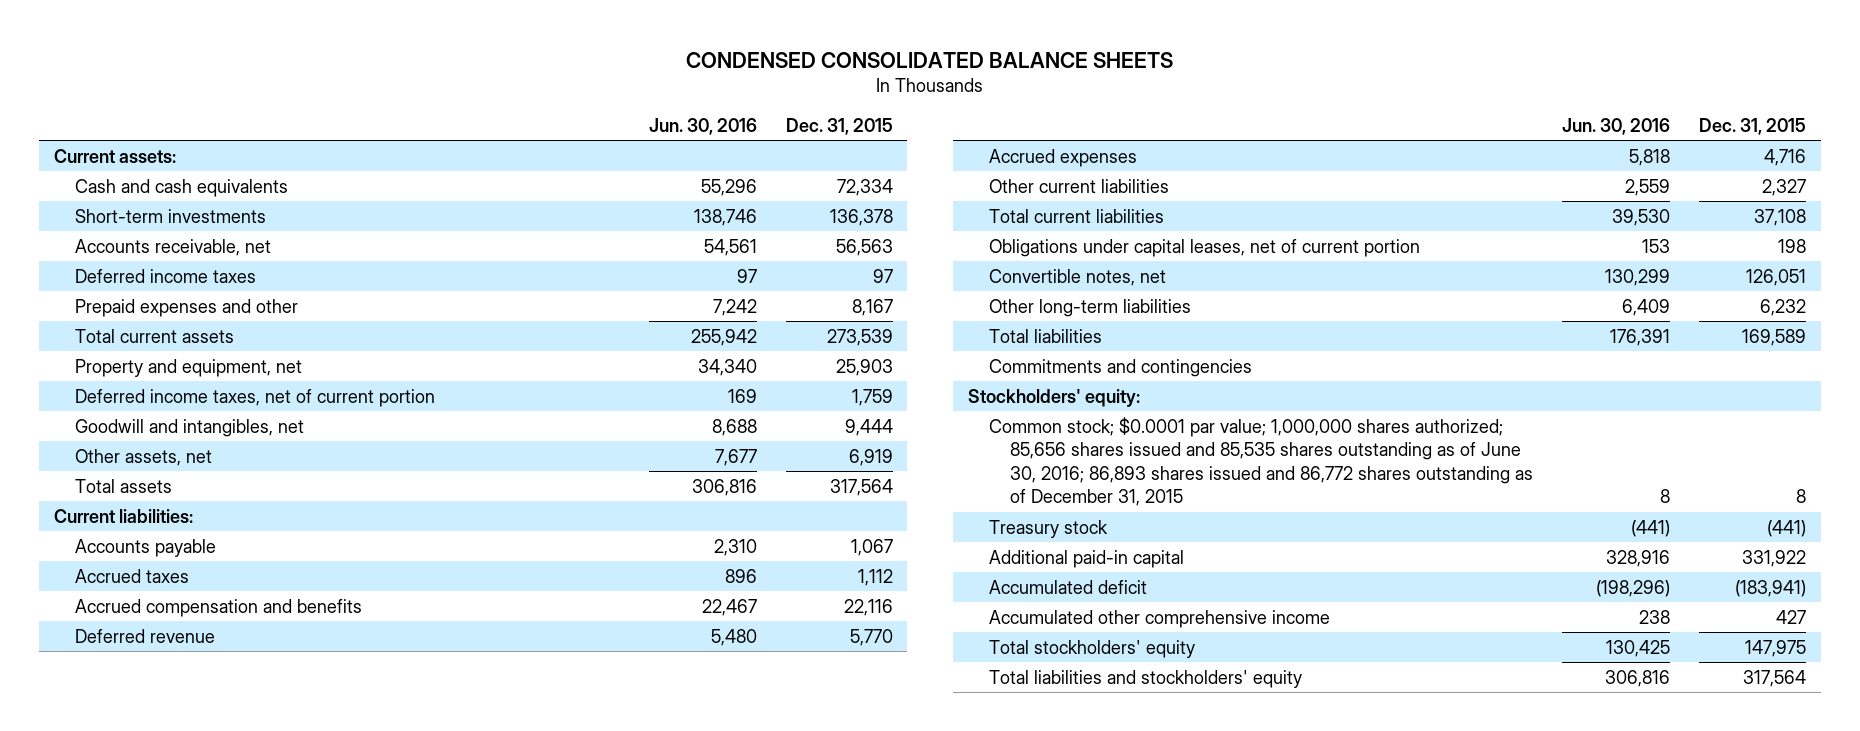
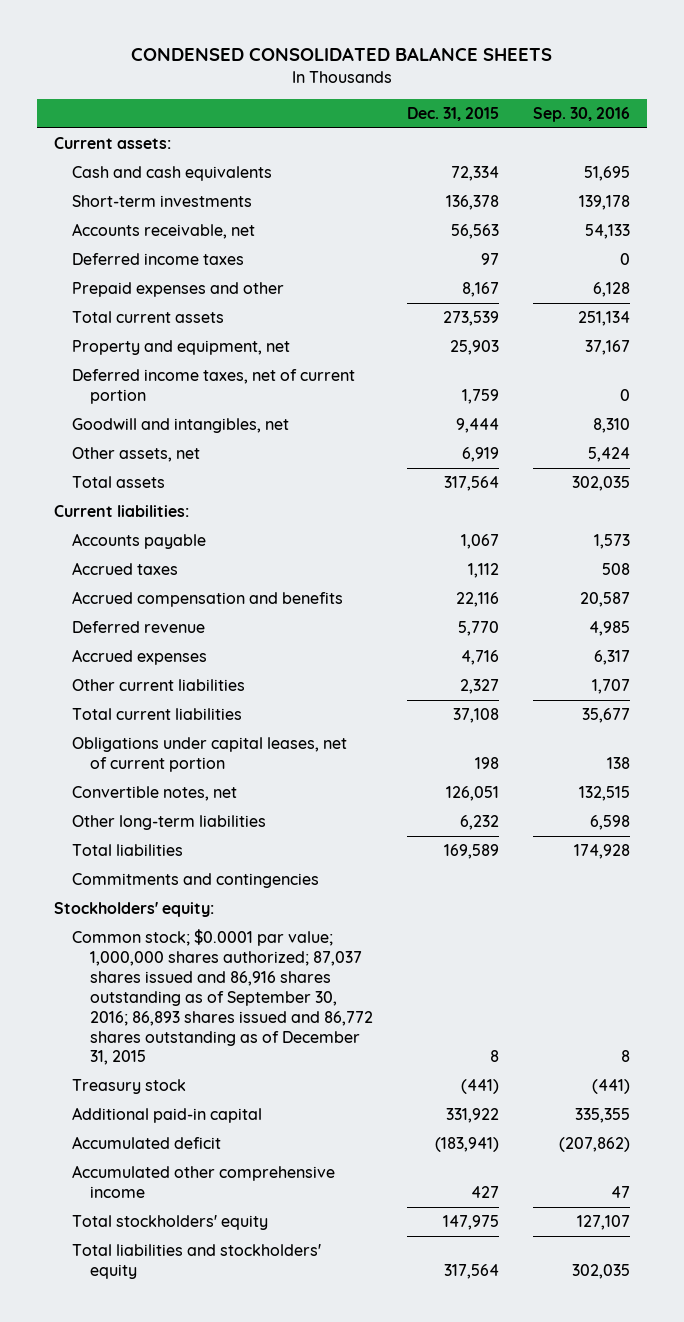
- | Jun. 30, 2016 | Dec. 31, 2015
+ | Dec. 31, 2015 | Sep. 30, 2016
- Common stock; $0.0001 par value; 1,000,000 shares authorized; 85,656 shares issued and 85,535 shares outstanding as of June 30, 2016; 86,893 shares issued and 86,772 shares outstanding as of December 31, 2015 | 8 | 8
+ Common stock; $0.0001 par value; 1,000,000 shares authorized; 87,037 shares issued and 86,916 shares outstanding as of September 30, 2016; 86,893 shares issued and 86,772 shares outstanding as of December 31, 2015 | 8 | 8

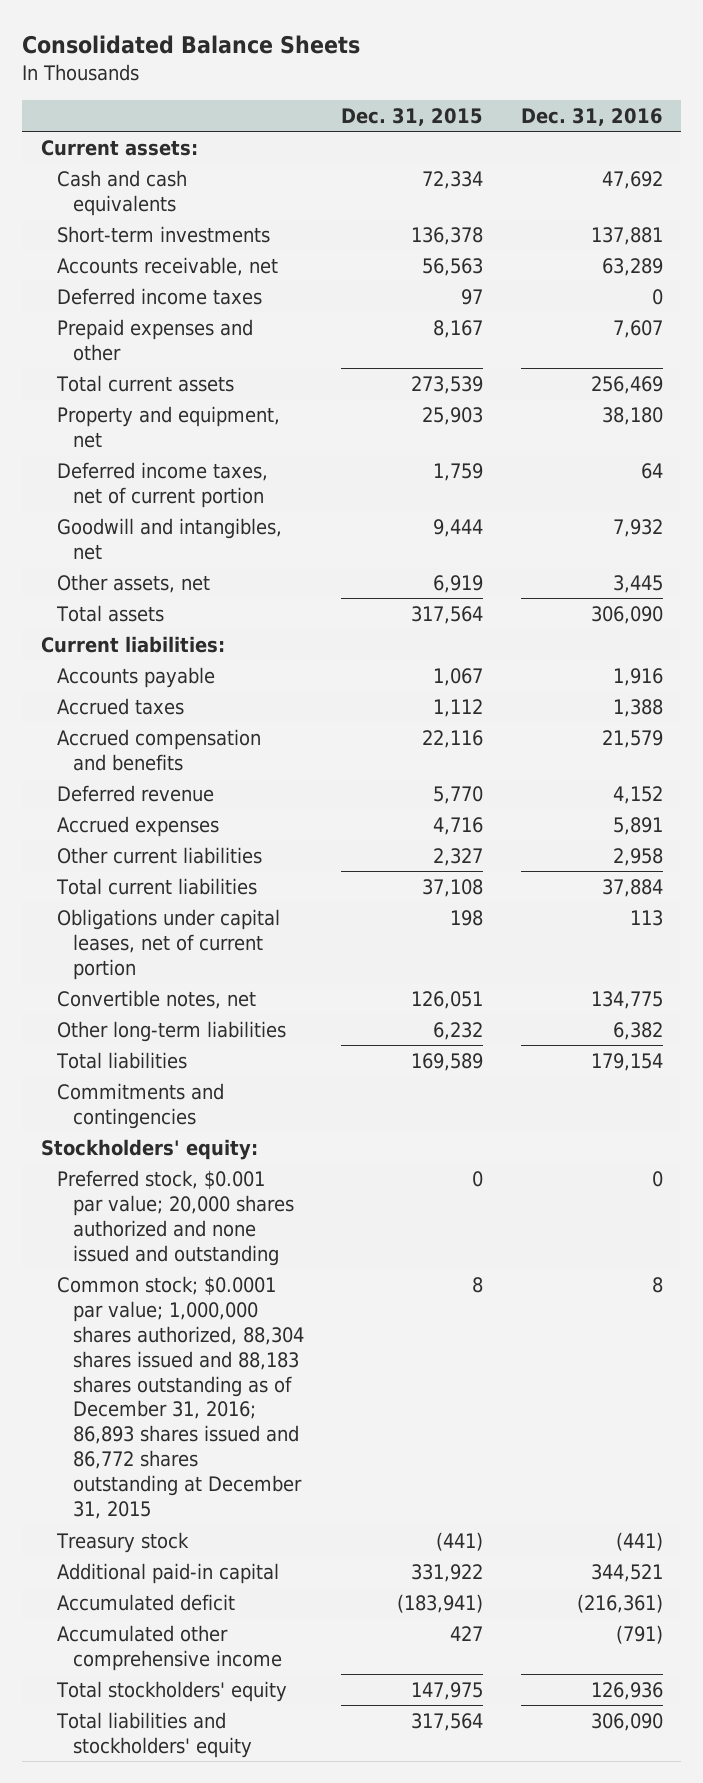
- CONDENSED CONSOLIDATED BALANCE SHEETS
+ Consolidated Balance Sheets
- | Dec. 31, 2015 | Sep. 30, 2016
+ | Dec. 31, 2015 | Dec. 31, 2016
- Common stock; $0.0001 par value; 1,000,000 shares authorized; 87,037 shares issued and 86,916 shares outstanding as of September 30, 2016; 86,893 shares issued and 86,772 shares outstanding as of December 31, 2015 | 8 | 8
+ Preferred stock, $0.001 par value; 20,000 shares authorized and none issued and outstanding | 0 | 0
+ Common stock; $0.0001 par value; 1,000,000 shares authorized, 88,304 shares issued and 88,183 shares outstanding as of December 31, 2016; 86,893 shares issued and 86,772 shares outstanding at December 31, 2015 | 8 | 8

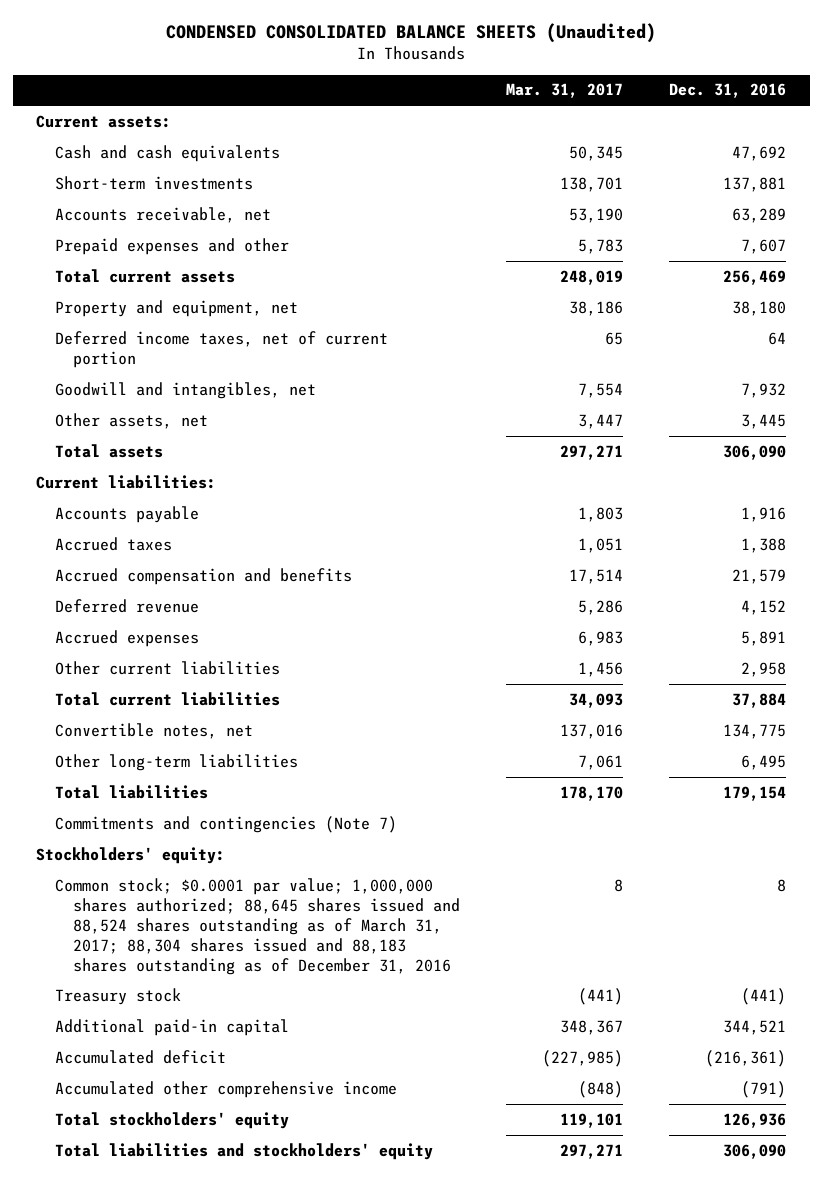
- Consolidated Balance Sheets
+ CONDENSED CONSOLIDATED BALANCE SHEETS (Unaudited)
- | Dec. 31, 2015 | Dec. 31, 2016
+ | Mar. 31, 2017 | Dec. 31, 2016
- Deferred income taxes | 97 | 0
- Obligations under capital leases, net of current portion | 198 | 113
- Other long-term liabilities | 6,232 | 6,382
+ Other long-term liabilities | 7,061 | 6,495
- Commitments and contingencies
+ Commitments and contingencies (Note 7)
- Preferred stock, $0.001 par value; 20,000 shares authorized and none issued and outstanding | 0 | 0
- Common stock; $0.0001 par value; 1,000,000 shares authorized, 88,304 shares issued and 88,183 shares outstanding as of December 31, 2016; 86,893 shares issued and 86,772 shares outstanding at December 31, 2015 | 8 | 8
+ Common stock; $0.0001 par value; 1,000,000 shares authorized; 88,645 shares issued and 88,524 shares outstanding as of March 31, 2017; 88,304 shares issued and 88,183 shares outstanding as of December 31, 2016 | 8 | 8

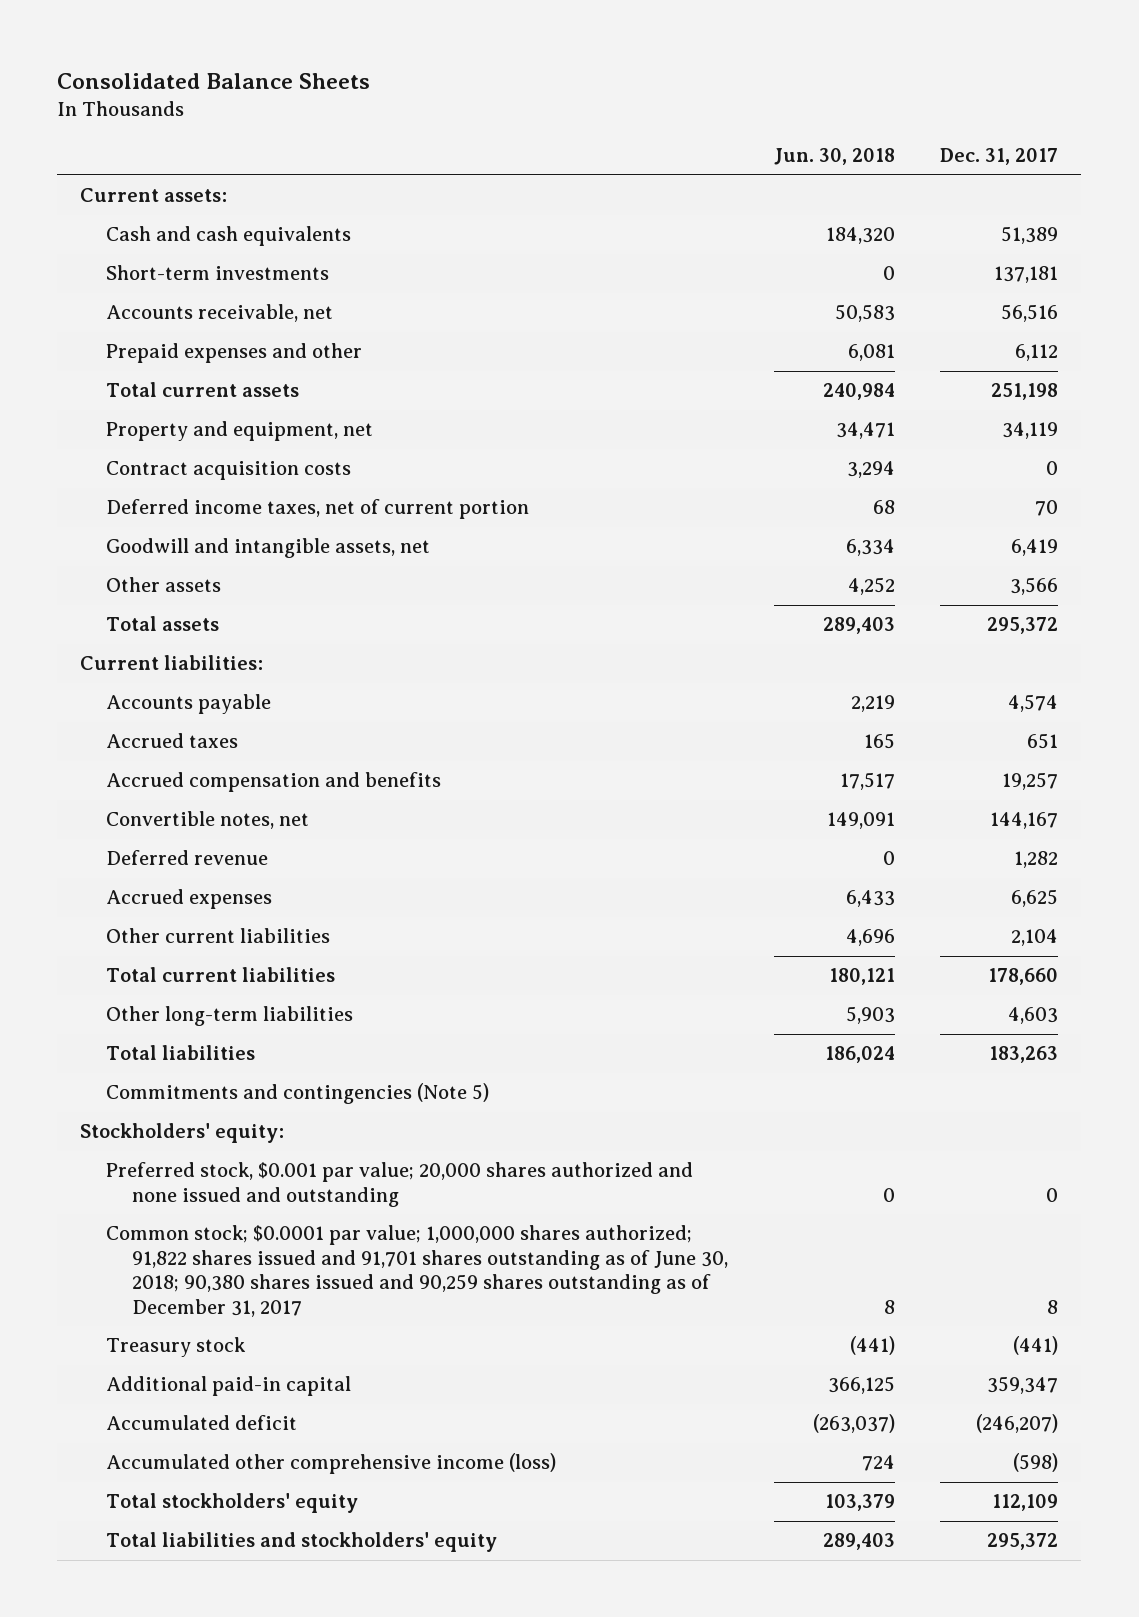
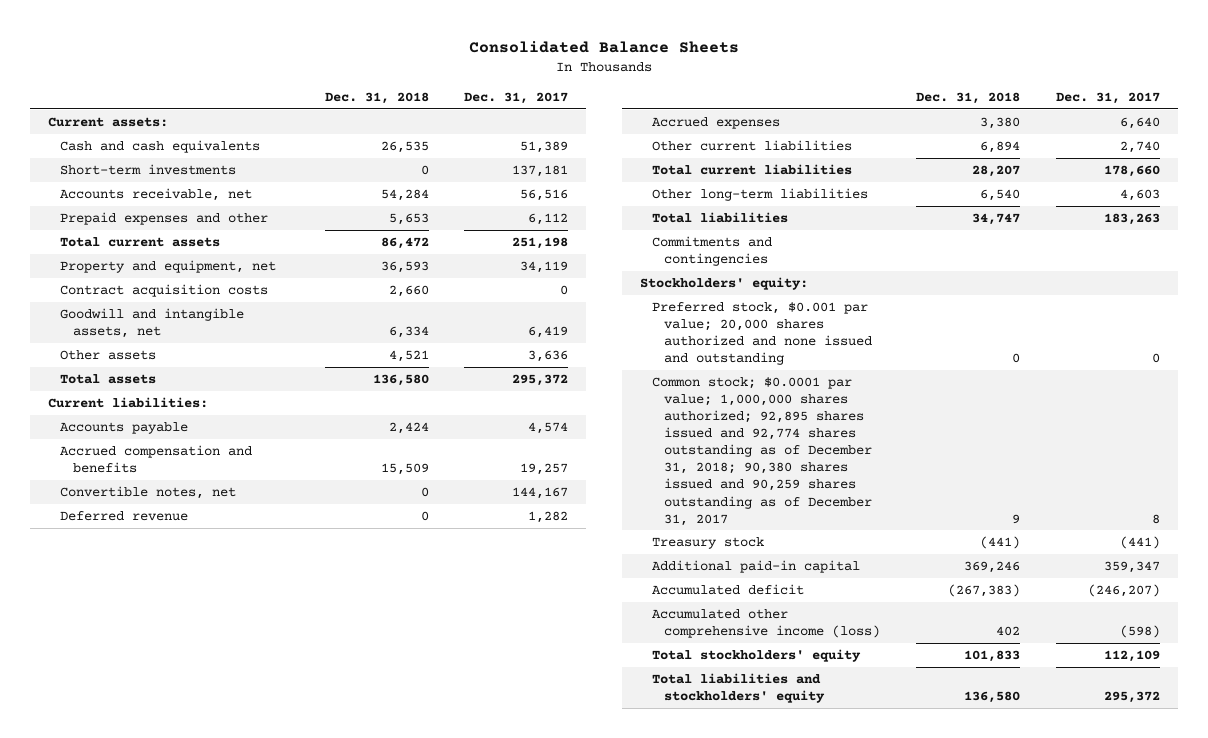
- | Jun. 30, 2018 | Dec. 31, 2017
+ | Dec. 31, 2018 | Dec. 31, 2017
- Deferred income taxes, net of current portion | 68 | 70
- Other assets | 4,252 | 3,566
+ Other assets | 4,521 | 3,636
- Accrued taxes | 165 | 651
- Accrued expenses | 6,433 | 6,625
- Other current liabilities | 4,696 | 2,104
+ Accrued expenses | 3,380 | 6,640
+ Other current liabilities | 6,894 | 2,740
- Commitments and contingencies (Note 5)
+ Commitments and contingencies
- Common stock; $0.0001 par value; 1,000,000 shares authorized; 91,822 shares issued and 91,701 shares outstanding as of June 30, 2018; 90,380 shares issued and 90,259 shares outstanding as of December 31, 2017 | 8 | 8
+ Common stock; $0.0001 par value; 1,000,000 shares authorized; 92,895 shares issued and 92,774 shares outstanding as of December 31, 2018; 90,380 shares issued and 90,259 shares outstanding as of December 31, 2017 | 9 | 8

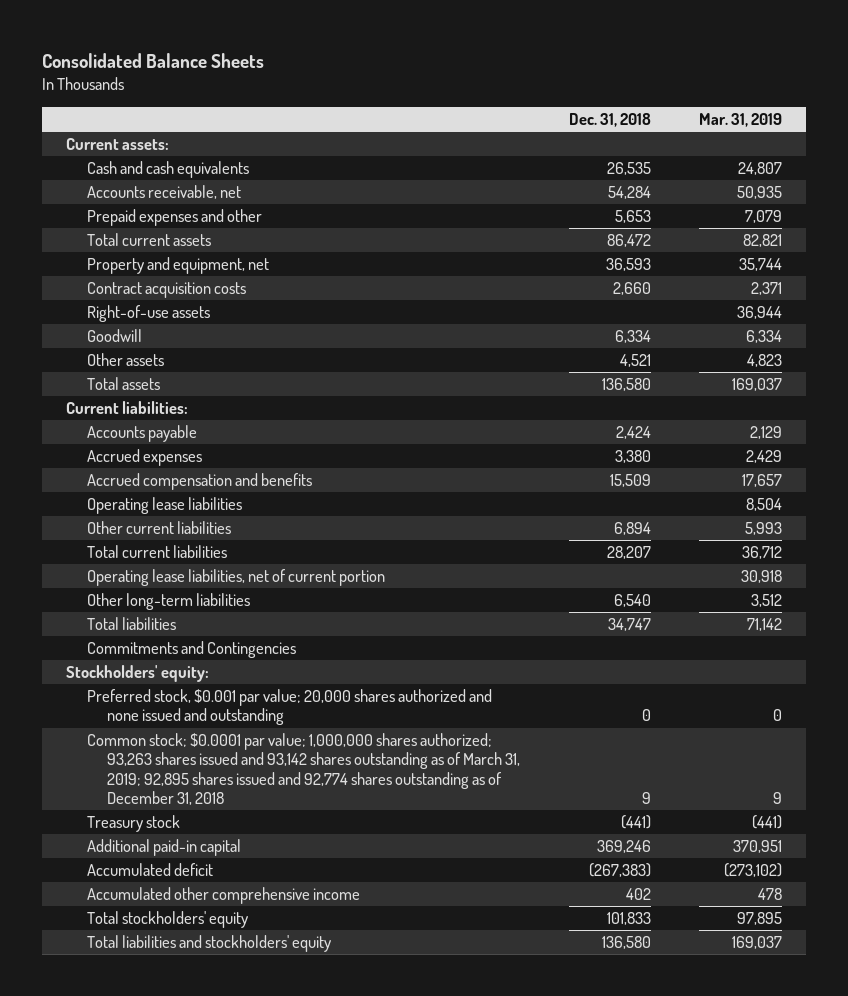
- | Dec. 31, 2018 | Dec. 31, 2017
+ | Dec. 31, 2018 | Mar. 31, 2019
- Short-term investments | 0 | 137,181
- Goodwill and intangible assets, net | 6,334 | 6,419
+ Right-of-use assets | | 36,944
+ Goodwill | 6,334 | 6,334
- Convertible notes, net | 0 | 144,167
- Deferred revenue | 0 | 1,282
moved down: Accrued compensation and benefits | 15,509 | 17,657
+ Operating lease liabilities | | 8,504
+ Operating lease liabilities, net of current portion | | 30,918
- Commitments and contingencies
+ Commitments and Contingencies
- Common stock; $0.0001 par value; 1,000,000 shares authorized; 92,895 shares issued and 92,774 shares outstanding as of December 31, 2018; 90,380 shares issued and 90,259 shares outstanding as of December 31, 2017 | 9 | 8
+ Common stock; $0.0001 par value; 1,000,000 shares authorized; 93,263 shares issued and 93,142 shares outstanding as of March 31, 2019; 92,895 shares issued and 92,774 shares outstanding as of December 31, 2018 | 9 | 9
- Accumulated other comprehensive income (loss) | 402 | (598)
+ Accumulated other comprehensive income | 402 | 478

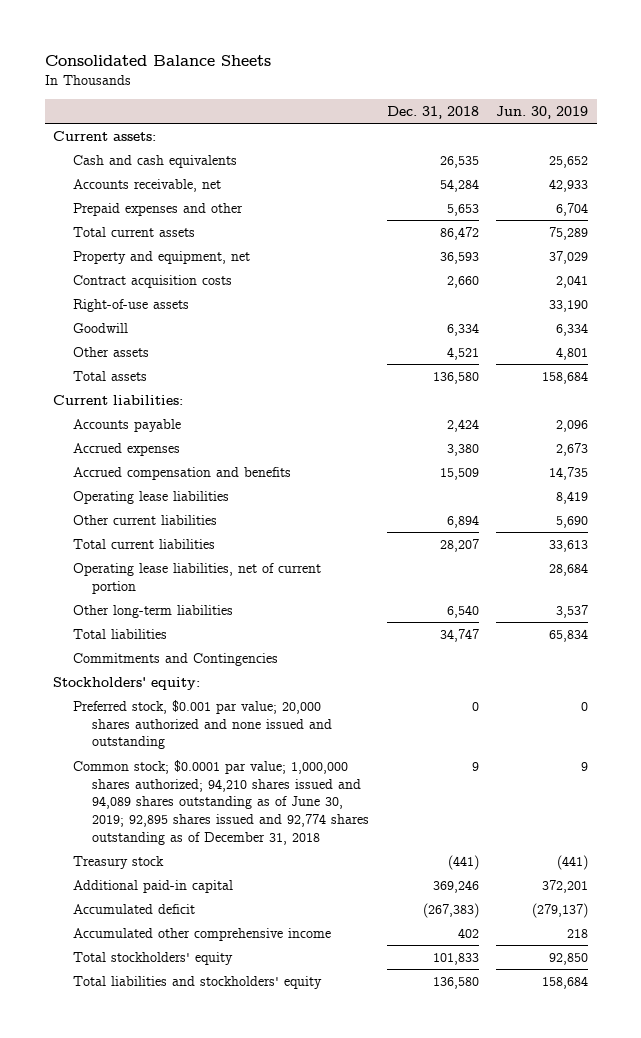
- | Dec. 31, 2018 | Mar. 31, 2019
+ | Dec. 31, 2018 | Jun. 30, 2019
- Common stock; $0.0001 par value; 1,000,000 shares authorized; 93,263 shares issued and 93,142 shares outstanding as of March 31, 2019; 92,895 shares issued and 92,774 shares outstanding as of December 31, 2018 | 9 | 9
+ Common stock; $0.0001 par value; 1,000,000 shares authorized; 94,210 shares issued and 94,089 shares outstanding as of June 30, 2019; 92,895 shares issued and 92,774 shares outstanding as of December 31, 2018 | 9 | 9

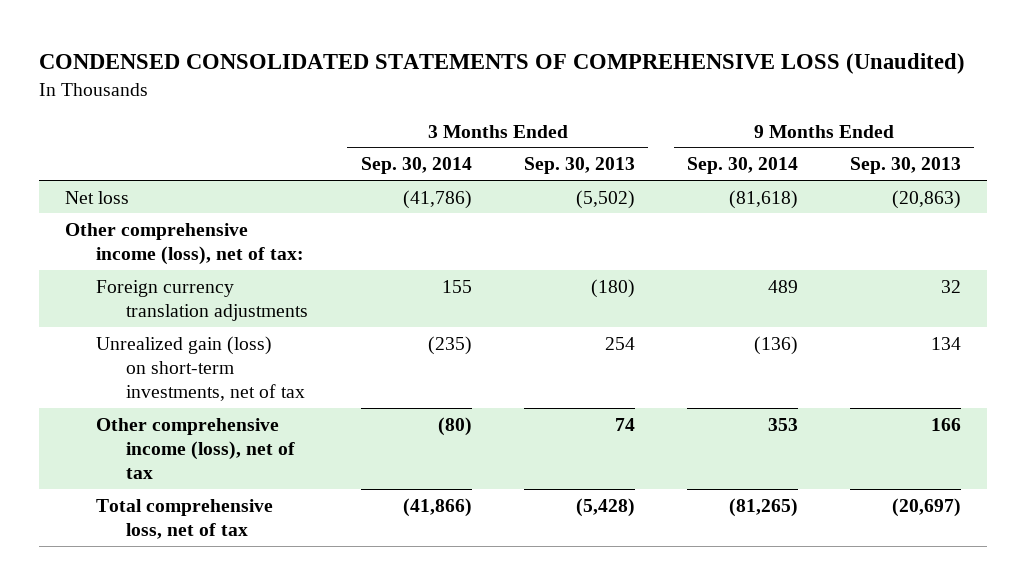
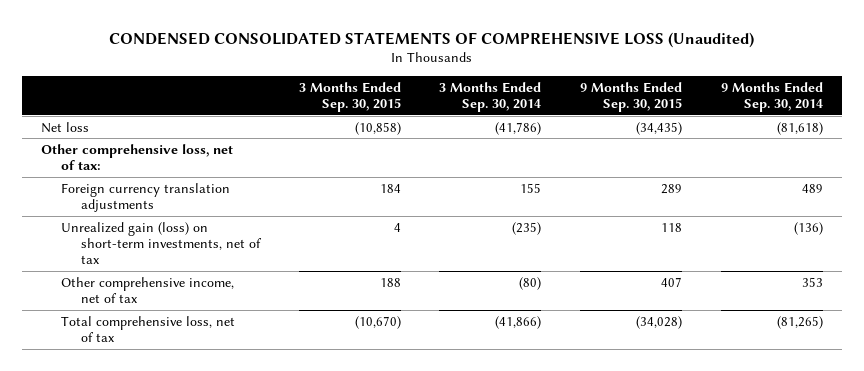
- | 3 Months Ended Sep. 30, 2014 | 3 Months Ended Sep. 30, 2013 | 9 Months Ended Sep. 30, 2014 | 9 Months Ended Sep. 30, 2013
+ | 3 Months Ended Sep. 30, 2015 | 3 Months Ended Sep. 30, 2014 | 9 Months Ended Sep. 30, 2015 | 9 Months Ended Sep. 30, 2014
- Other comprehensive income (loss), net of tax:
+ Other comprehensive loss, net of tax:
- Other comprehensive income (loss), net of tax | (80) | 74 | 353 | 166
+ Other comprehensive income, net of tax | 188 | (80) | 407 | 353

